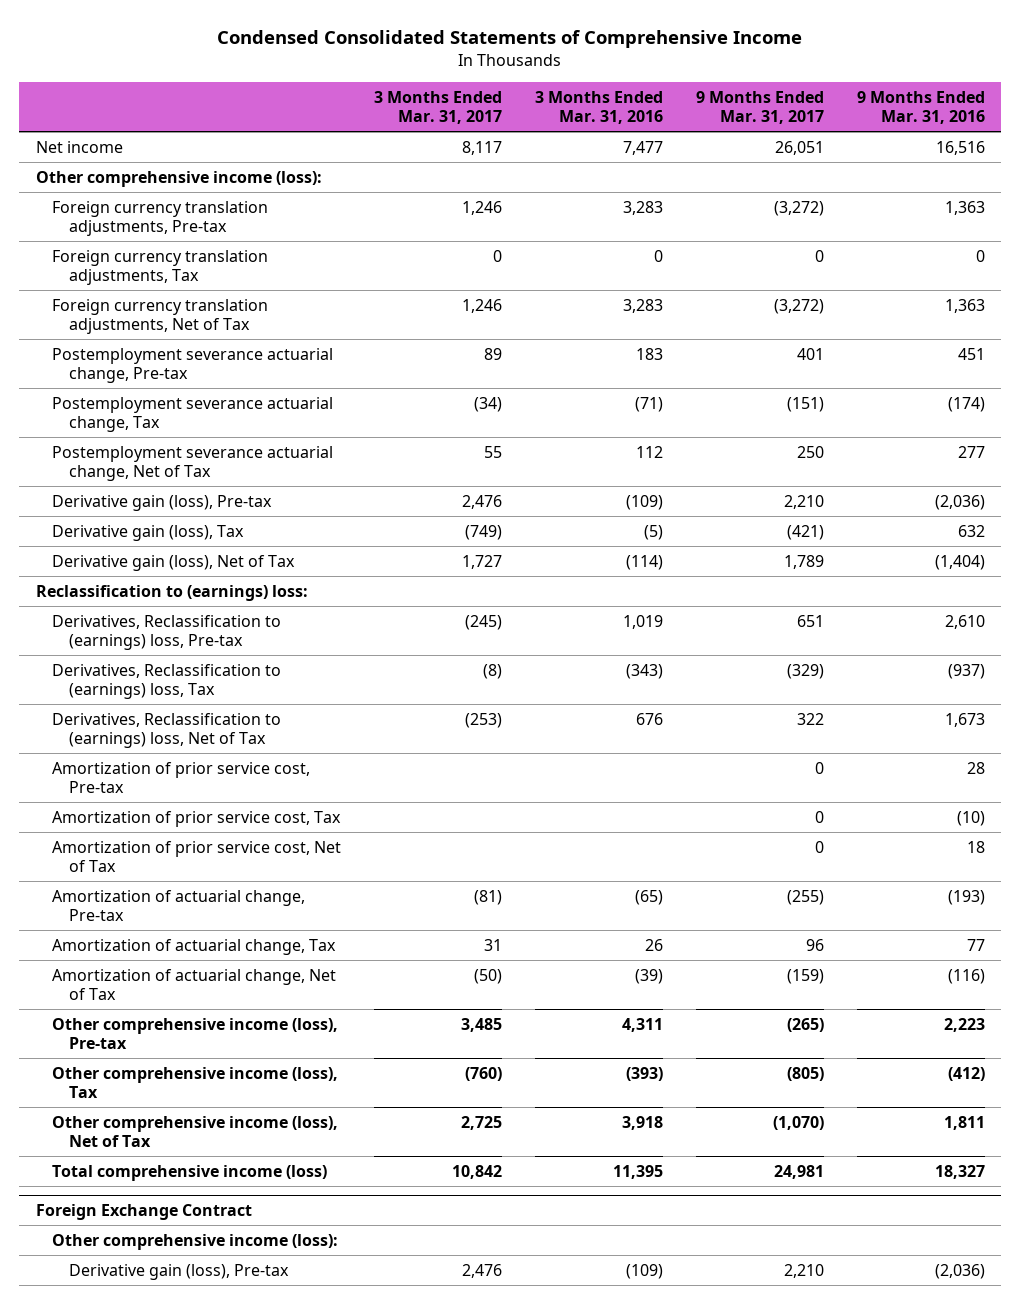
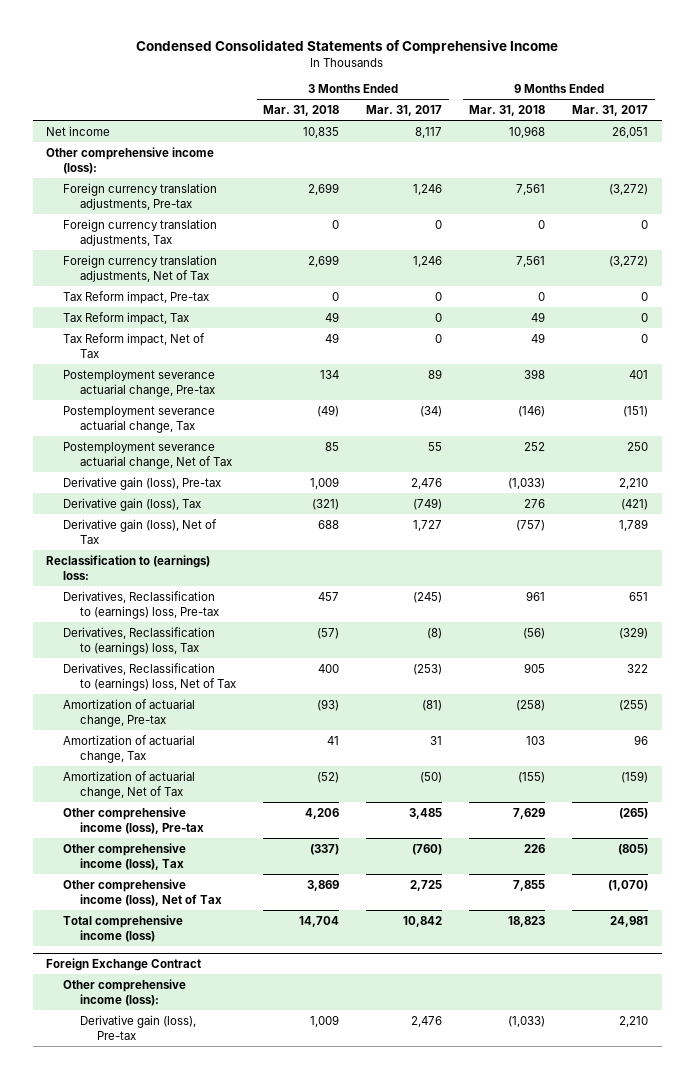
- | 3 Months Ended Mar. 31, 2017 | 3 Months Ended Mar. 31, 2016 | 9 Months Ended Mar. 31, 2017 | 9 Months Ended Mar. 31, 2016
+ | 3 Months Ended Mar. 31, 2018 | 3 Months Ended Mar. 31, 2017 | 9 Months Ended Mar. 31, 2018 | 9 Months Ended Mar. 31, 2017
+ Tax Reform impact, Pre-tax | 0 | 0 | 0 | 0
+ Tax Reform impact, Tax | 49 | 0 | 49 | 0
+ Tax Reform impact, Net of Tax | 49 | 0 | 49 | 0
- Amortization of prior service cost, Pre-tax | | | 0 | 28
- Amortization of prior service cost, Tax | | | 0 | (10)
- Amortization of prior service cost, Net of Tax | | | 0 | 18

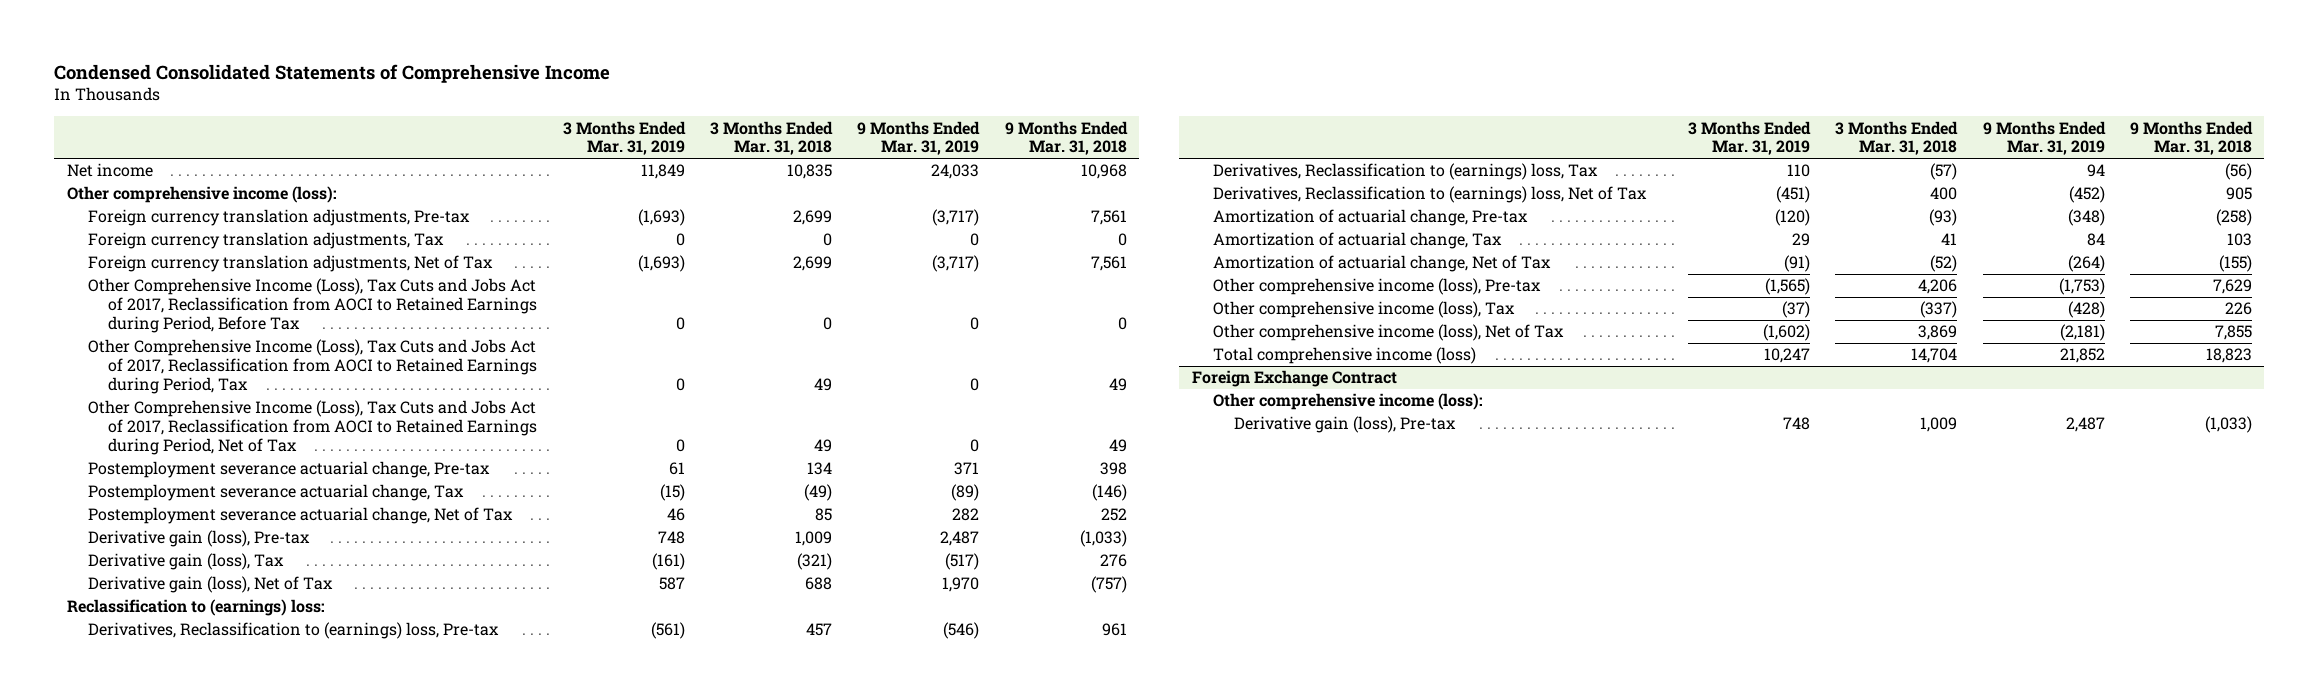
- | 3 Months Ended Mar. 31, 2018 | 3 Months Ended Mar. 31, 2017 | 9 Months Ended Mar. 31, 2018 | 9 Months Ended Mar. 31, 2017
+ | 3 Months Ended Mar. 31, 2019 | 3 Months Ended Mar. 31, 2018 | 9 Months Ended Mar. 31, 2019 | 9 Months Ended Mar. 31, 2018
- Tax Reform impact, Pre-tax | 0 | 0 | 0 | 0
- Tax Reform impact, Tax | 49 | 0 | 49 | 0
- Tax Reform impact, Net of Tax | 49 | 0 | 49 | 0
+ Other Comprehensive Income (Loss), Tax Cuts and Jobs Act of 2017, Reclassification from AOCI to Retained Earnings during Period, Before Tax | 0 | 0 | 0 | 0
+ Other Comprehensive Income (Loss), Tax Cuts and Jobs Act of 2017, Reclassification from AOCI to Retained Earnings during Period, Tax | 0 | 49 | 0 | 49
+ Other Comprehensive Income (Loss), Tax Cuts and Jobs Act of 2017, Reclassification from AOCI to Retained Earnings during Period, Net of Tax | 0 | 49 | 0 | 49

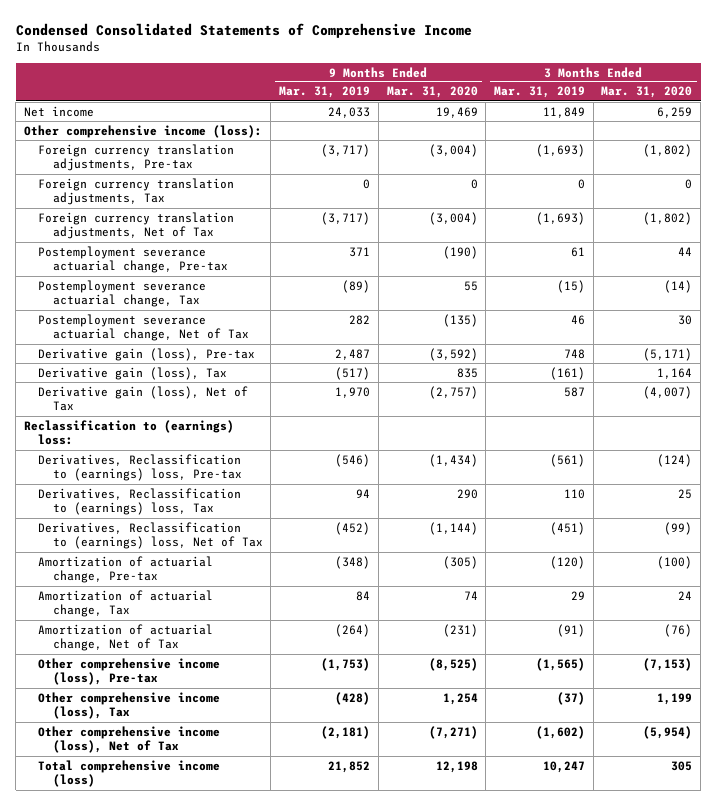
- | 3 Months Ended Mar. 31, 2019 | 3 Months Ended Mar. 31, 2018 | 9 Months Ended Mar. 31, 2019 | 9 Months Ended Mar. 31, 2018
+ | 9 Months Ended Mar. 31, 2019 | 9 Months Ended Mar. 31, 2020 | 3 Months Ended Mar. 31, 2019 | 3 Months Ended Mar. 31, 2020
- Other Comprehensive Income (Loss), Tax Cuts and Jobs Act of 2017, Reclassification from AOCI to Retained Earnings during Period, Before Tax | 0 | 0 | 0 | 0
- Other Comprehensive Income (Loss), Tax Cuts and Jobs Act of 2017, Reclassification from AOCI to Retained Earnings during Period, Tax | 0 | 49 | 0 | 49
- Other Comprehensive Income (Loss), Tax Cuts and Jobs Act of 2017, Reclassification from AOCI to Retained Earnings during Period, Net of Tax | 0 | 49 | 0 | 49
- Foreign Exchange Contract
- Other comprehensive income (loss):
- Derivative gain (loss), Pre-tax | 748 | 1,009 | 2,487 | (1,033)

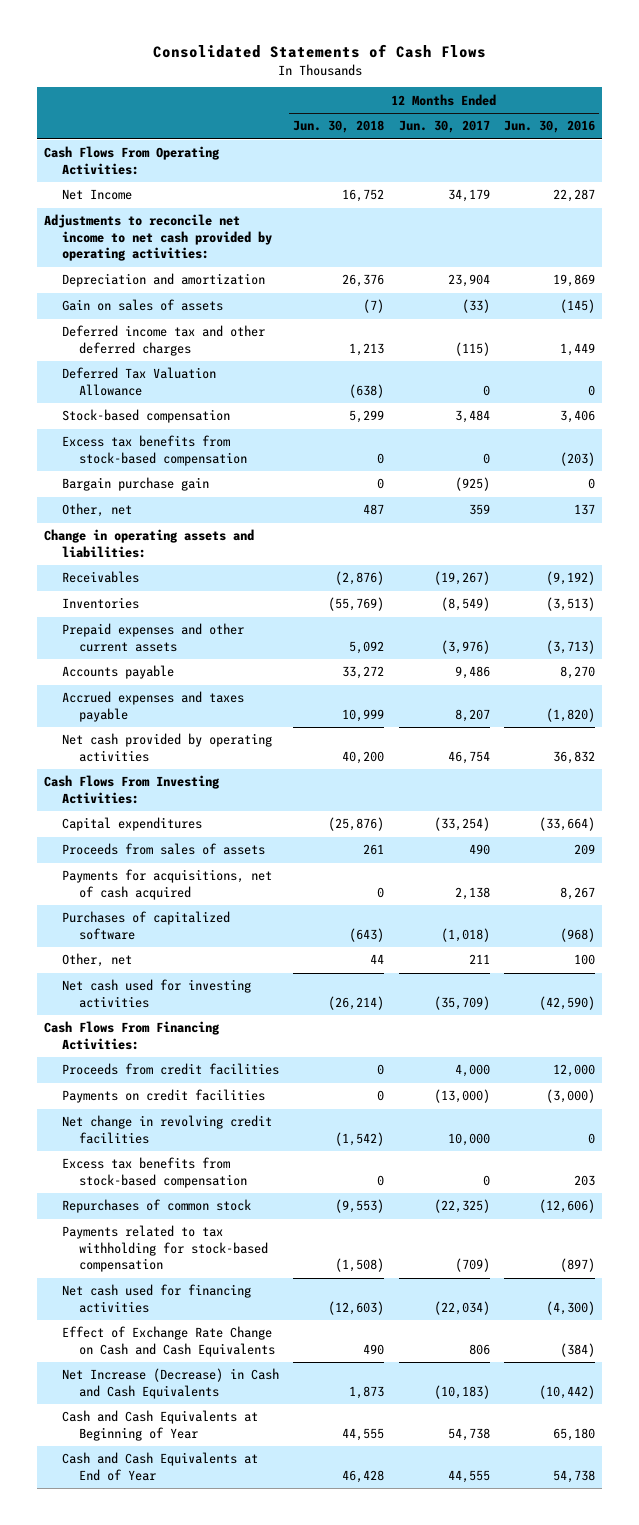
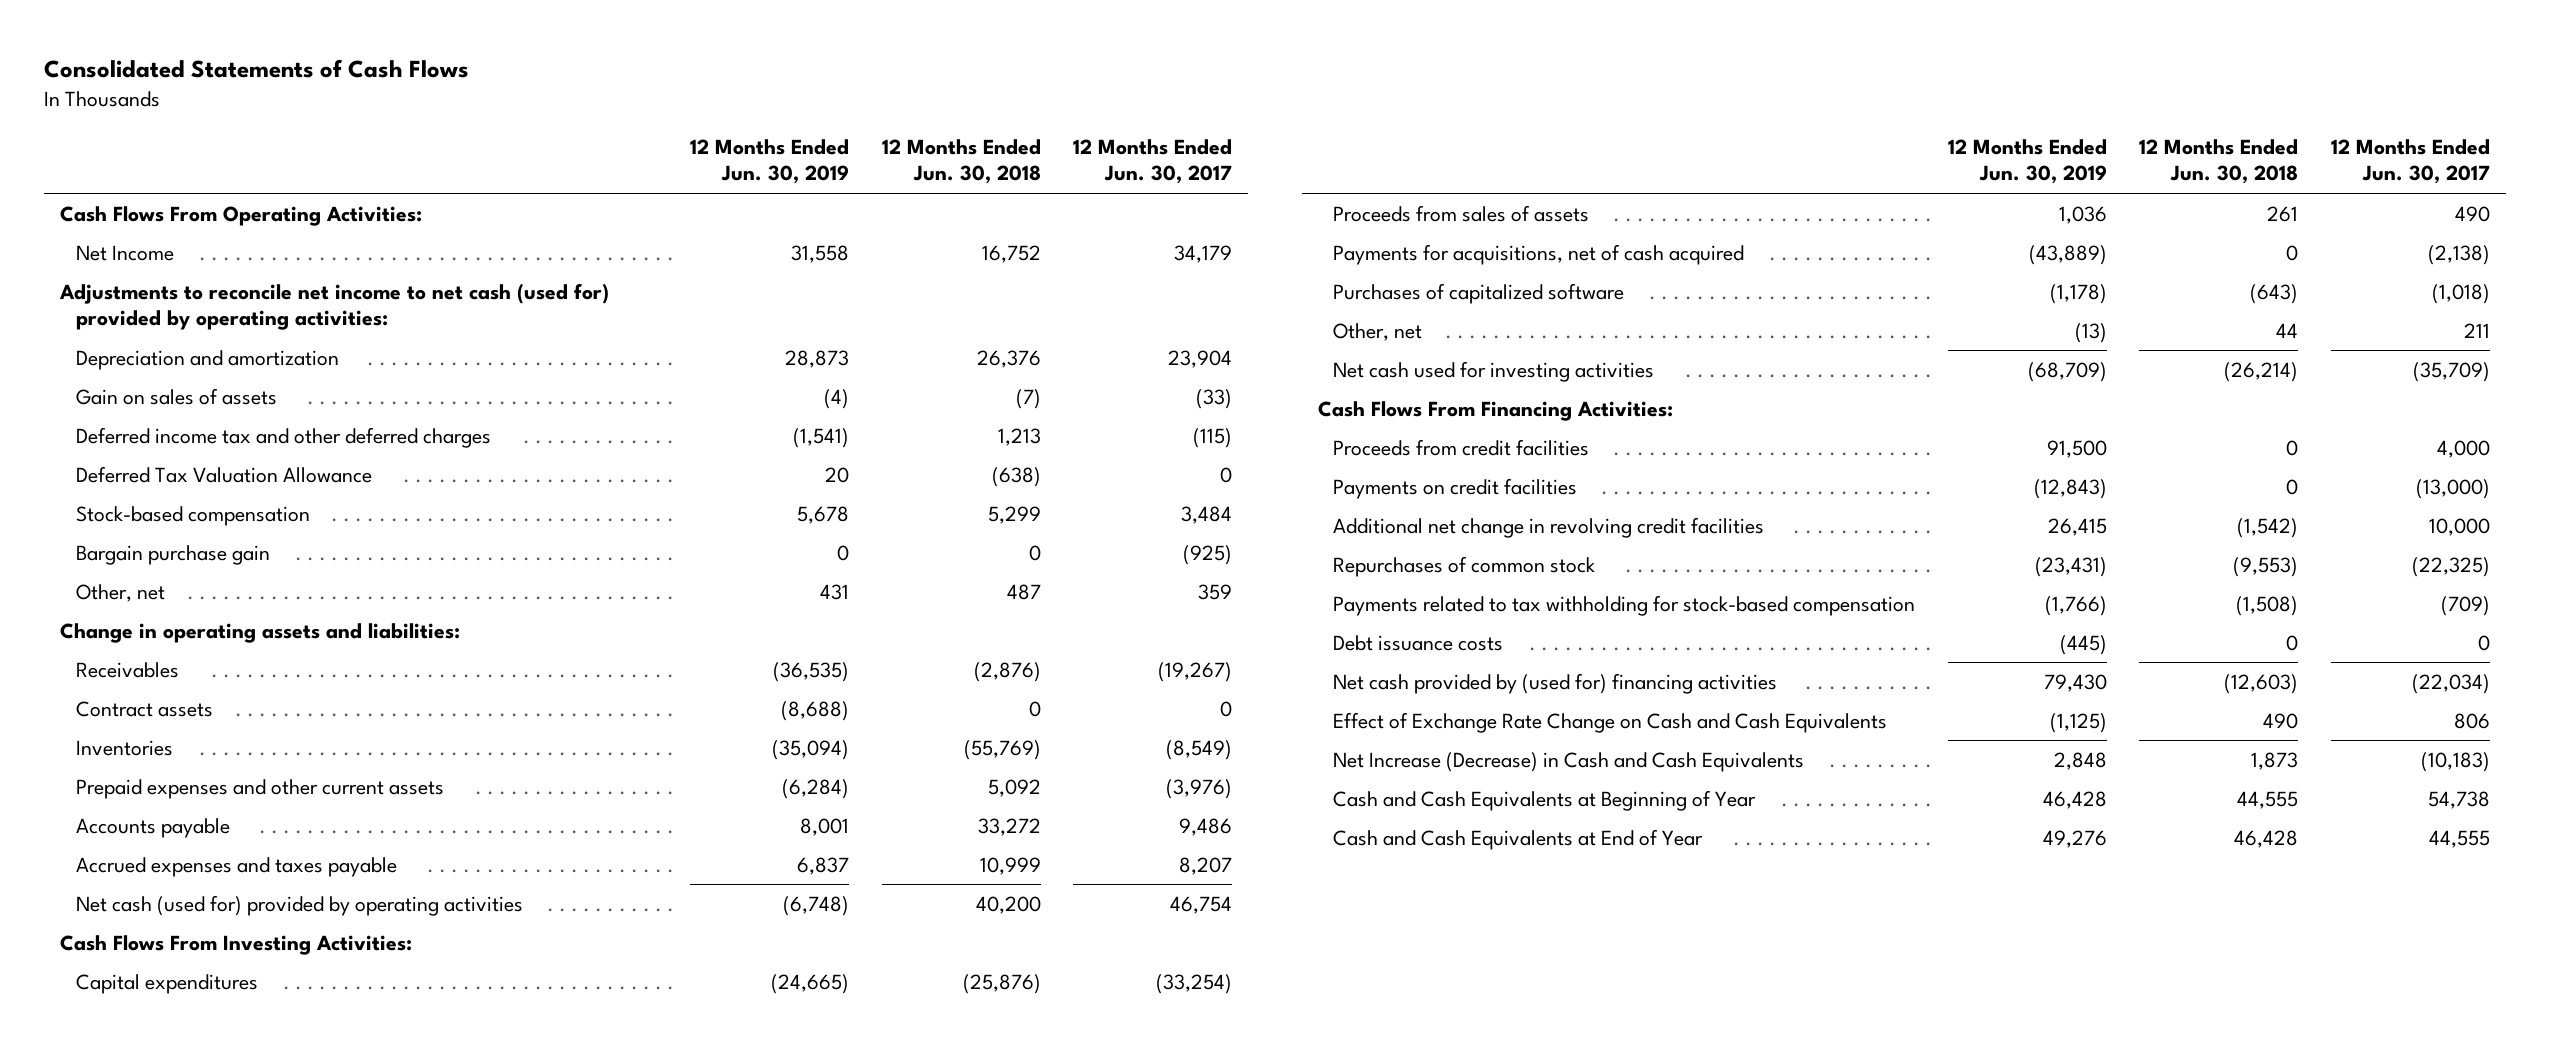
- | 12 Months Ended Jun. 30, 2018 | 12 Months Ended Jun. 30, 2017 | 12 Months Ended Jun. 30, 2016
+ | 12 Months Ended Jun. 30, 2019 | 12 Months Ended Jun. 30, 2018 | 12 Months Ended Jun. 30, 2017
- Adjustments to reconcile net income to net cash provided by operating activities:
+ Adjustments to reconcile net income to net cash (used for) provided by operating activities:
- Excess tax benefits from stock-based compensation | 0 | 0 | (203)
+ Contract assets | (8,688) | 0 | 0
- Net cash provided by operating activities | 40,200 | 46,754 | 36,832
+ Net cash (used for) provided by operating activities | (6,748) | 40,200 | 46,754
- Payments for acquisitions, net of cash acquired | 0 | 2,138 | 8,267
+ Payments for acquisitions, net of cash acquired | (43,889) | 0 | (2,138)
- Net change in revolving credit facilities | (1,542) | 10,000 | 0
- Excess tax benefits from stock-based compensation | 0 | 0 | 203
+ Additional net change in revolving credit facilities | 26,415 | (1,542) | 10,000
- Net cash used for financing activities | (12,603) | (22,034) | (4,300)
+ Debt issuance costs | (445) | 0 | 0
+ Net cash provided by (used for) financing activities | 79,430 | (12,603) | (22,034)

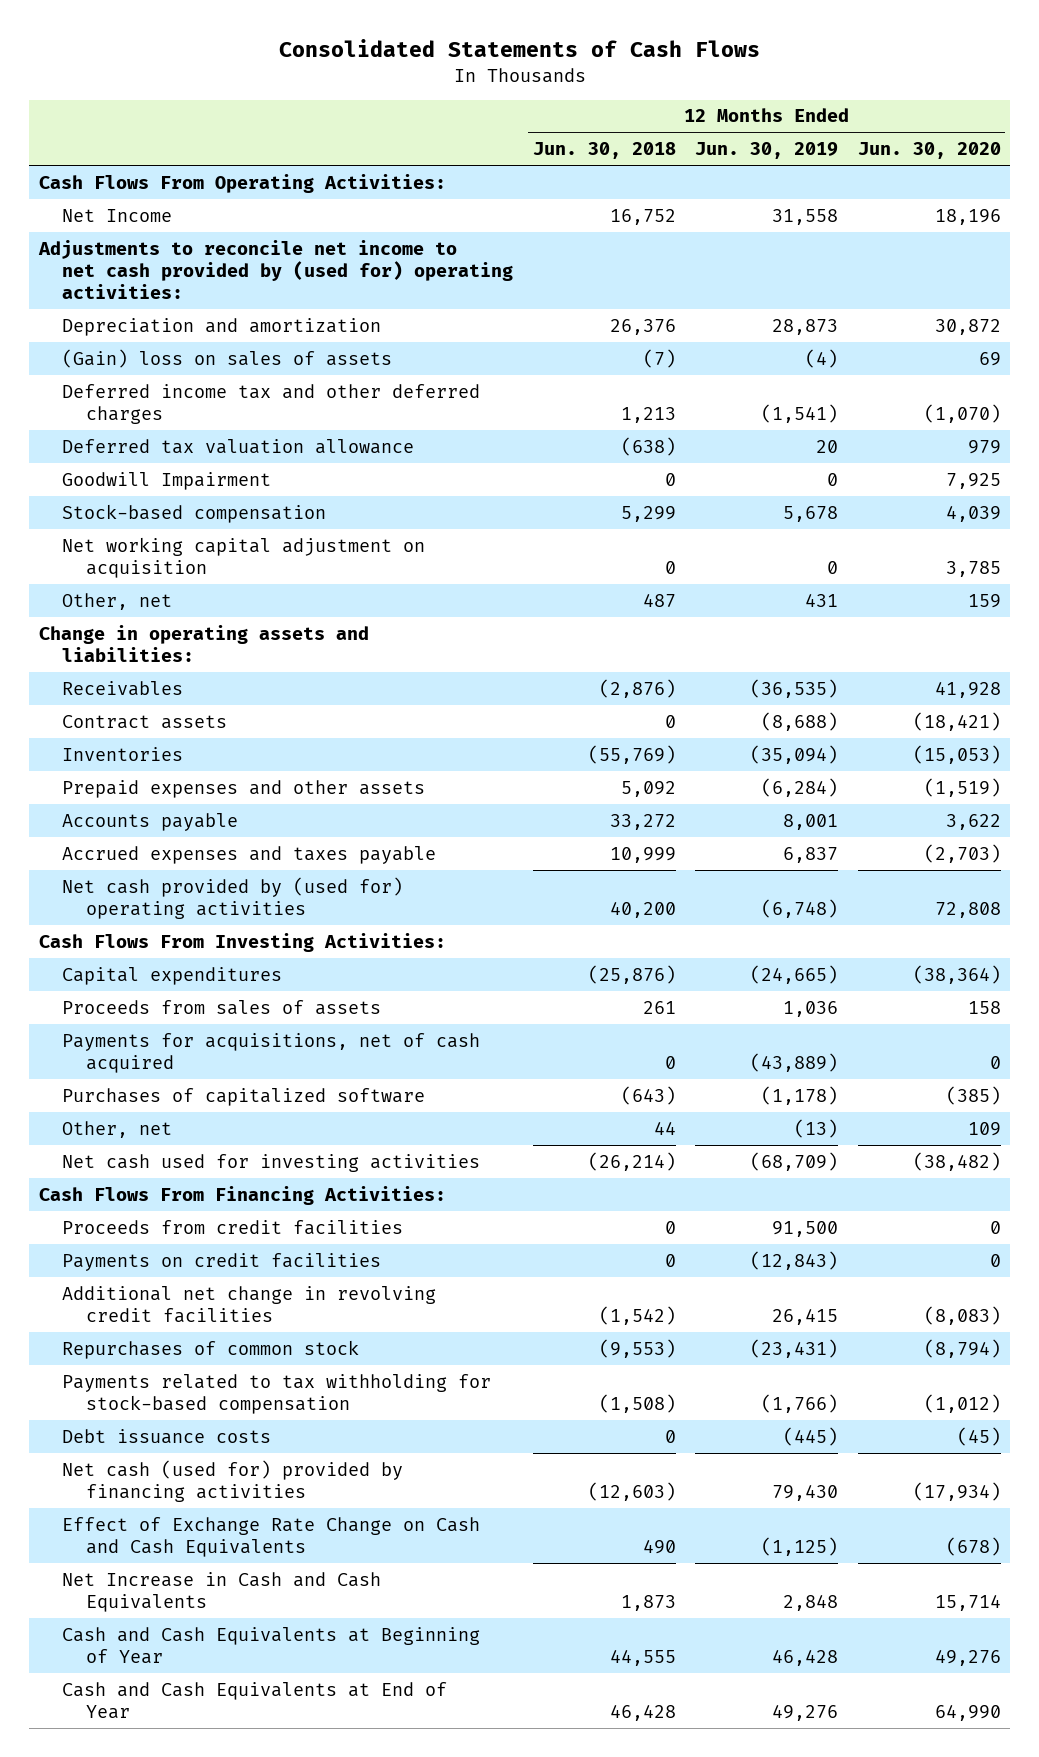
- | 12 Months Ended Jun. 30, 2019 | 12 Months Ended Jun. 30, 2018 | 12 Months Ended Jun. 30, 2017
+ | 12 Months Ended Jun. 30, 2018 | 12 Months Ended Jun. 30, 2019 | 12 Months Ended Jun. 30, 2020
- Adjustments to reconcile net income to net cash (used for) provided by operating activities:
+ Adjustments to reconcile net income to net cash provided by (used for) operating activities:
- Gain on sales of assets | (4) | (7) | (33)
+ (Gain) loss on sales of assets | (7) | (4) | 69
- Deferred Tax Valuation Allowance | 20 | (638) | 0
+ Deferred tax valuation allowance | (638) | 20 | 979
+ Goodwill Impairment | 0 | 0 | 7,925
- Bargain purchase gain | 0 | 0 | (925)
+ Net working capital adjustment on acquisition | 0 | 0 | 3,785
- Prepaid expenses and other current assets | (6,284) | 5,092 | (3,976)
+ Prepaid expenses and other assets | 5,092 | (6,284) | (1,519)
- Net cash (used for) provided by operating activities | (6,748) | 40,200 | 46,754
+ Net cash provided by (used for) operating activities | 40,200 | (6,748) | 72,808
- Net cash provided by (used for) financing activities | 79,430 | (12,603) | (22,034)
+ Net cash (used for) provided by financing activities | (12,603) | 79,430 | (17,934)
- Net Increase (Decrease) in Cash and Cash Equivalents | 2,848 | 1,873 | (10,183)
+ Net Increase in Cash and Cash Equivalents | 1,873 | 2,848 | 15,714

